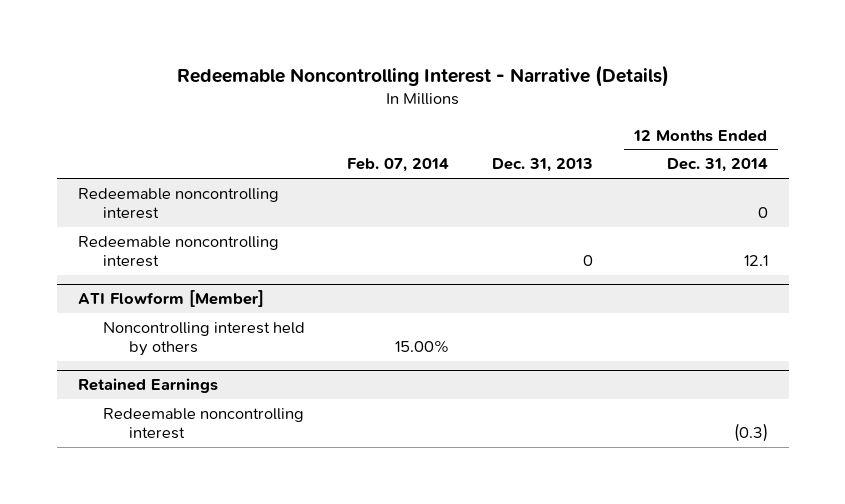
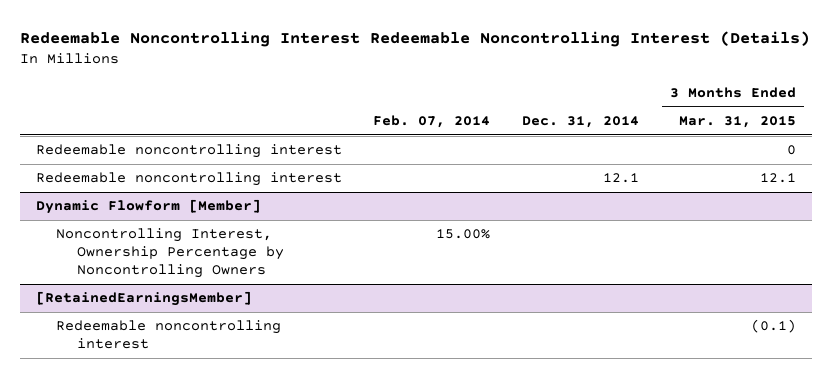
- Redeemable Noncontrolling Interest - Narrative (Details)
+ Redeemable Noncontrolling Interest Redeemable Noncontrolling Interest (Details)
- | Feb. 07, 2014 | Dec. 31, 2013 | 12 Months Ended Dec. 31, 2014
+ | Feb. 07, 2014 | Dec. 31, 2014 | 3 Months Ended Mar. 31, 2015
- ATI Flowform [Member]
- Noncontrolling interest held by others | 15.00% | |
- Retained Earnings
+ Dynamic Flowform [Member]
+ Noncontrolling Interest, Ownership Percentage by Noncontrolling Owners | 15.00% | |
+ [RetainedEarningsMember]

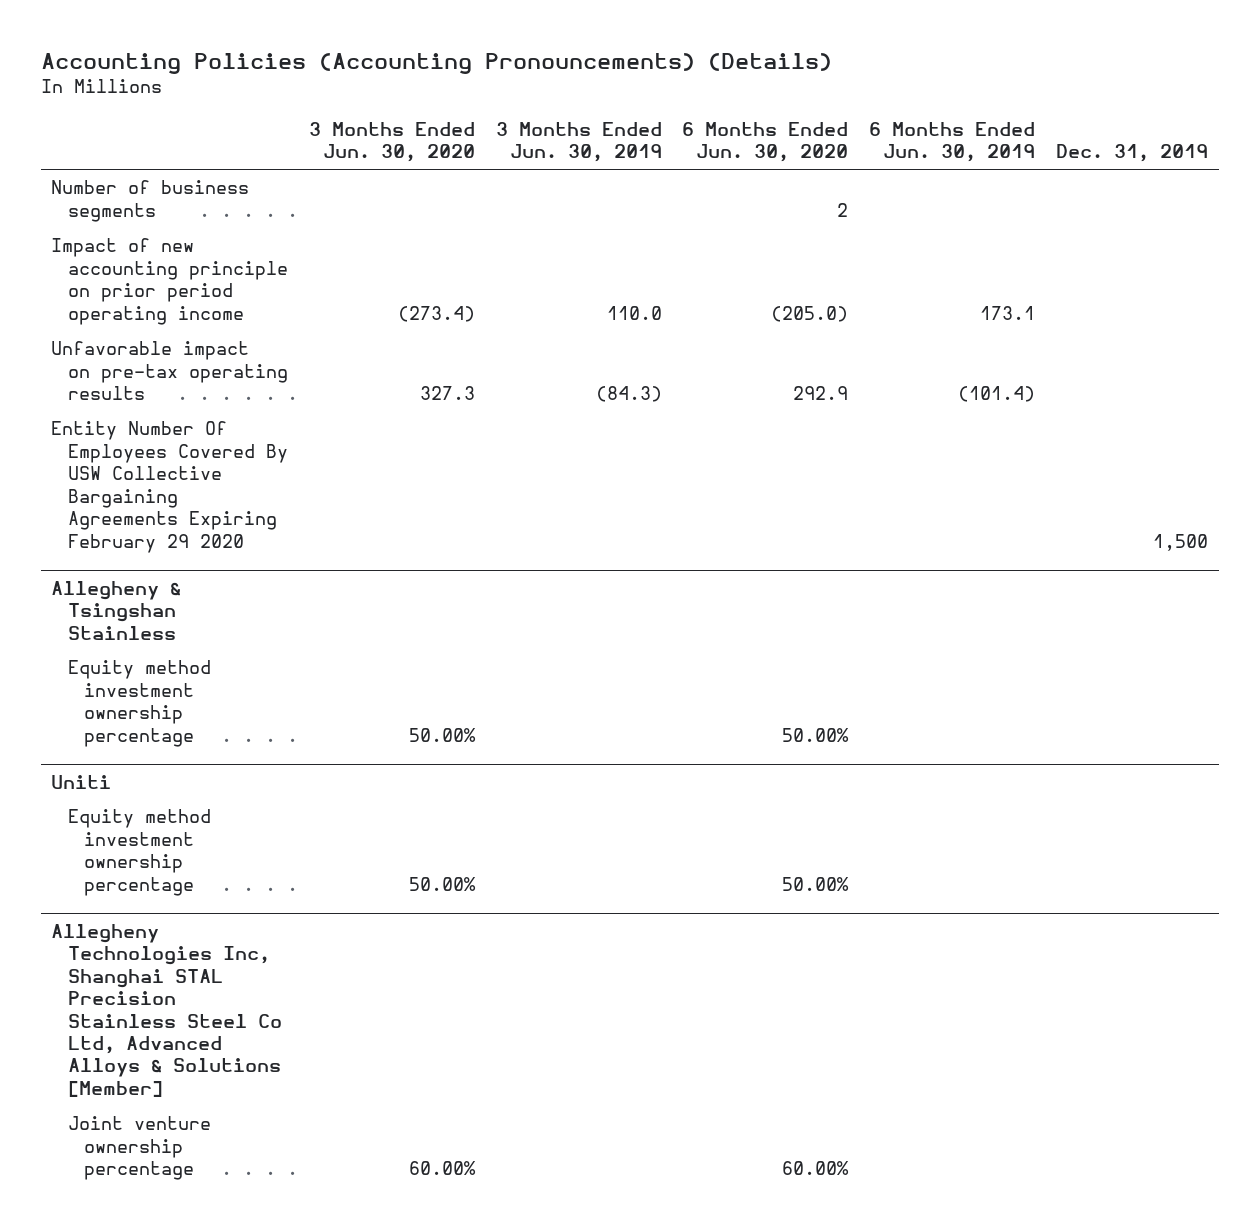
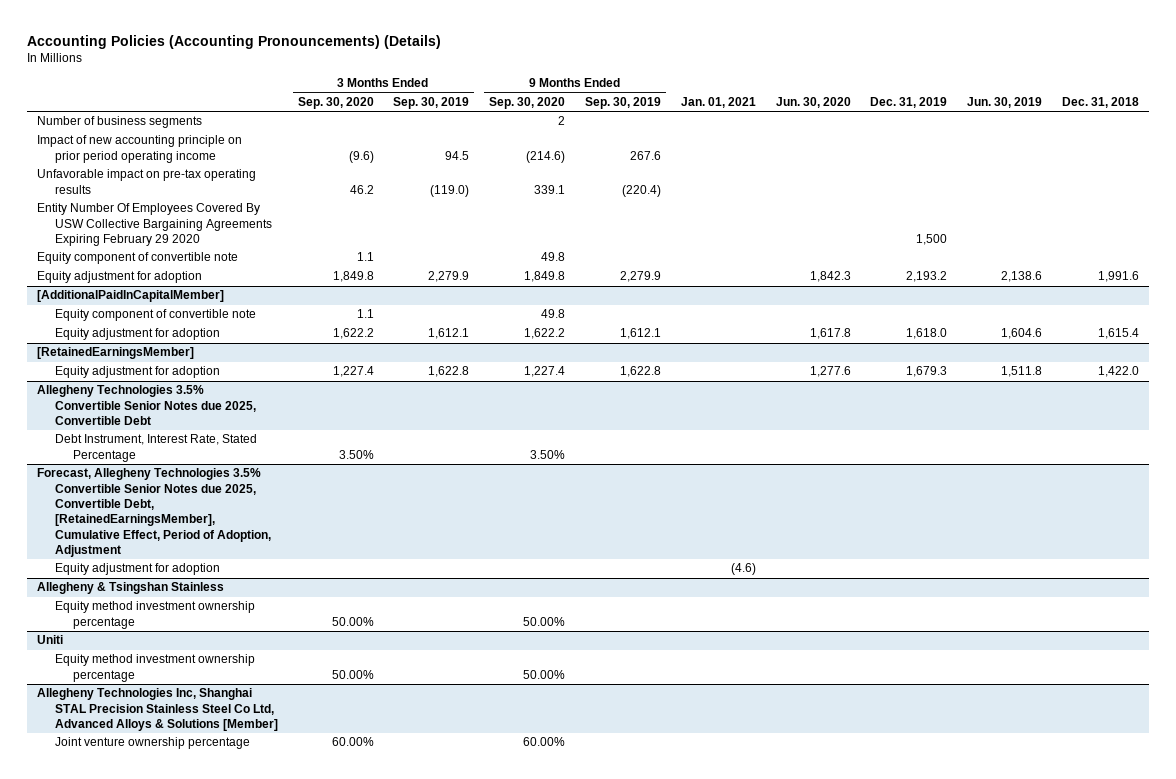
- | 3 Months Ended Jun. 30, 2020 | 3 Months Ended Jun. 30, 2019 | 6 Months Ended Jun. 30, 2020 | 6 Months Ended Jun. 30, 2019 | Dec. 31, 2019
+ | 3 Months Ended Sep. 30, 2020 | 3 Months Ended Sep. 30, 2019 | 9 Months Ended Sep. 30, 2020 | 9 Months Ended Sep. 30, 2019 | Jan. 01, 2021 | Jun. 30, 2020 | Dec. 31, 2019 | Jun. 30, 2019 | Dec. 31, 2018
+ Equity component of convertible note | 1.1 | | 49.8 | | | | | |
+ Equity adjustment for adoption | 1,849.8 | 2,279.9 | 1,849.8 | 2,279.9 | | 1,842.3 | 2,193.2 | 2,138.6 | 1,991.6
+ [AdditionalPaidInCapitalMember]
+ Equity component of convertible note | 1.1 | | 49.8 | | | | | |
+ Equity adjustment for adoption | 1,622.2 | 1,612.1 | 1,622.2 | 1,612.1 | | 1,617.8 | 1,618.0 | 1,604.6 | 1,615.4
+ [RetainedEarningsMember]
+ Equity adjustment for adoption | 1,227.4 | 1,622.8 | 1,227.4 | 1,622.8 | | 1,277.6 | 1,679.3 | 1,511.8 | 1,422.0
+ Allegheny Technologies 3.5% Convertible Senior Notes due 2025, Convertible Debt
+ Debt Instrument, Interest Rate, Stated Percentage | 3.50% | | 3.50% | | | | | |
+ Forecast, Allegheny Technologies 3.5% Convertible Senior Notes due 2025, Convertible Debt, [RetainedEarningsMember], Cumulative Effect, Period of Adoption, Adjustment
+ Equity adjustment for adoption | | | | | (4.6) | | | |

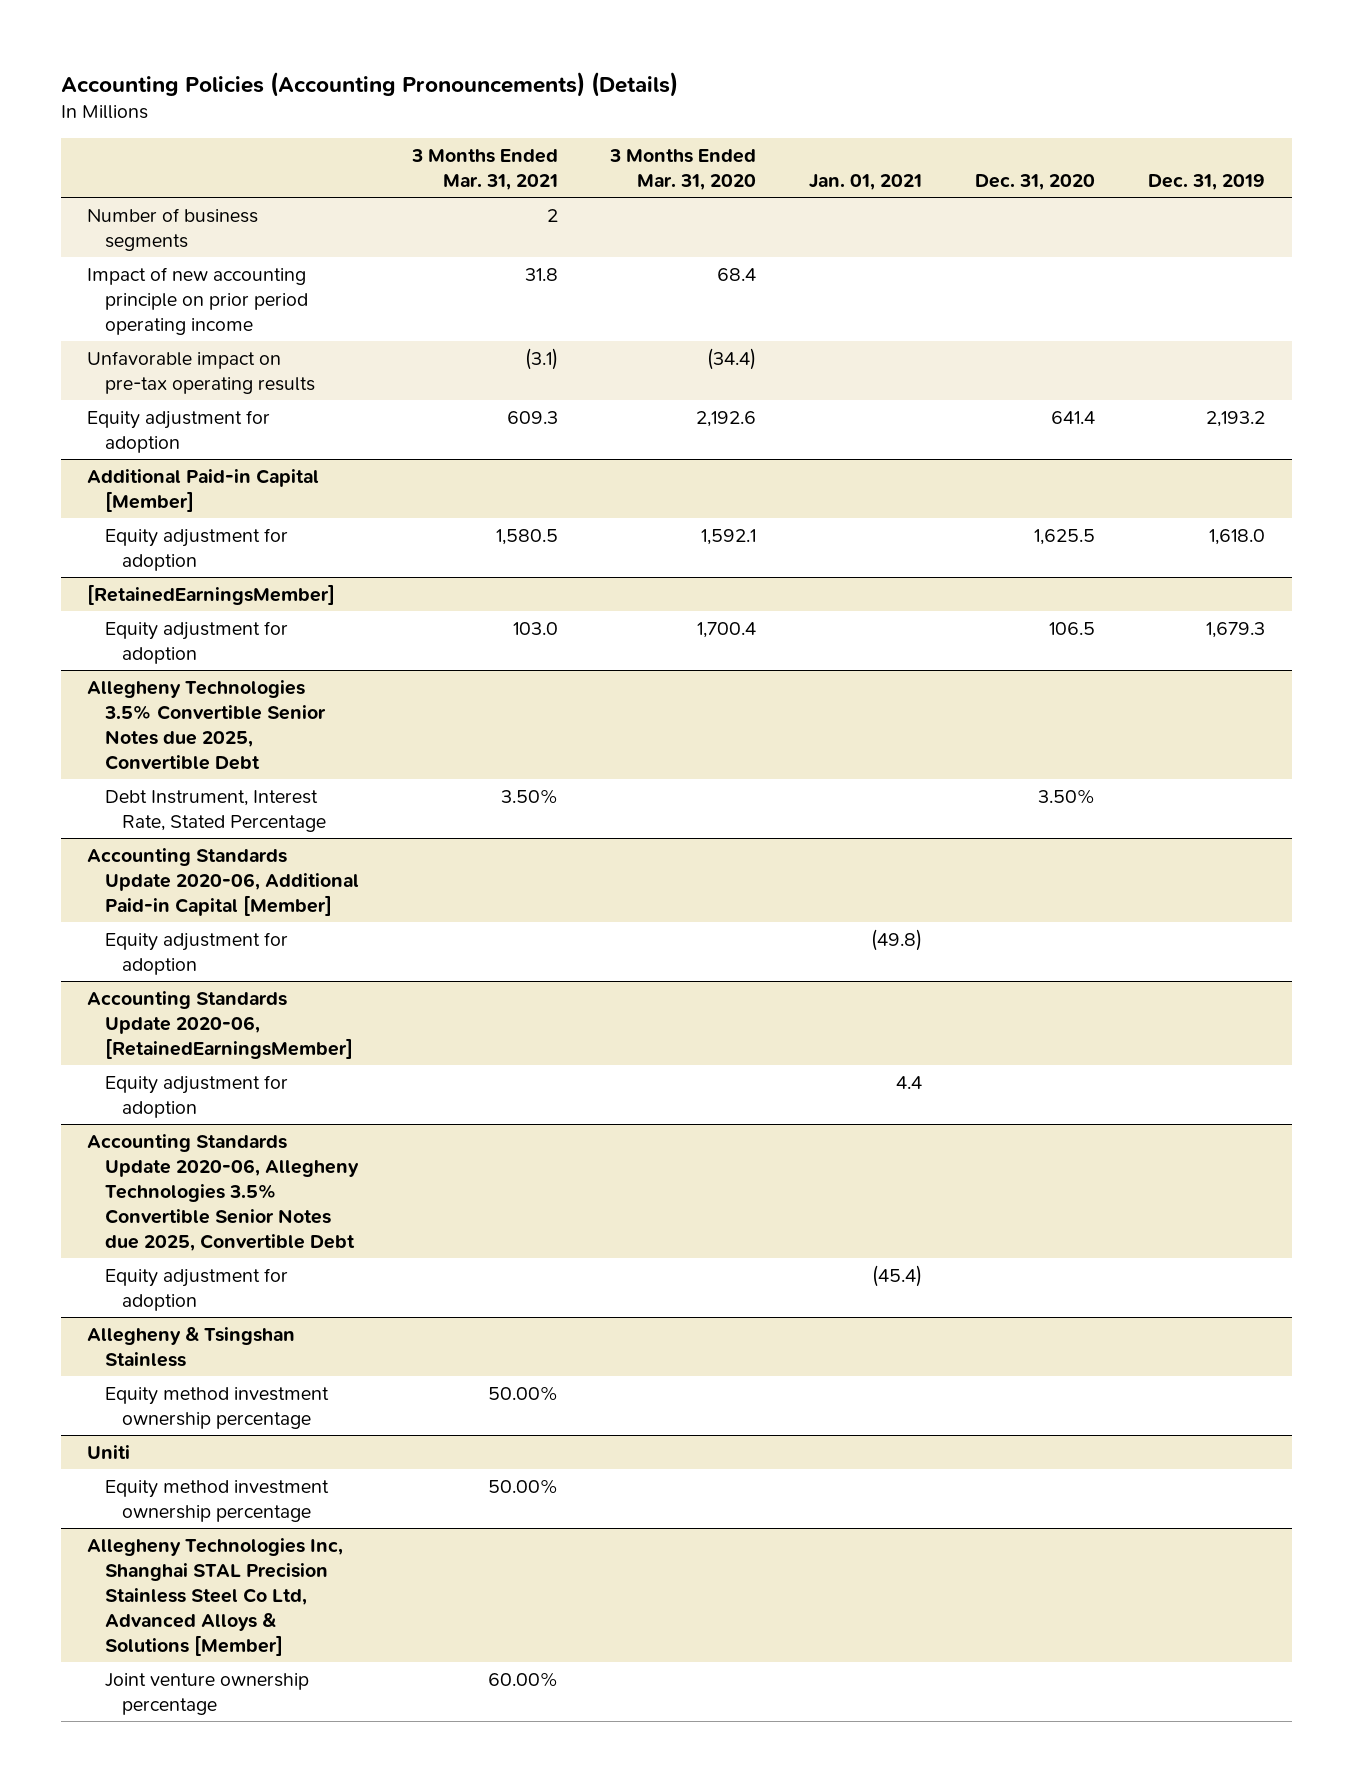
- | 3 Months Ended Sep. 30, 2020 | 3 Months Ended Sep. 30, 2019 | 9 Months Ended Sep. 30, 2020 | 9 Months Ended Sep. 30, 2019 | Jan. 01, 2021 | Jun. 30, 2020 | Dec. 31, 2019 | Jun. 30, 2019 | Dec. 31, 2018
+ | 3 Months Ended Mar. 31, 2021 | 3 Months Ended Mar. 31, 2020 | Jan. 01, 2021 | Dec. 31, 2020 | Dec. 31, 2019
- Entity Number Of Employees Covered By USW Collective Bargaining Agreements Expiring February 29 2020 | | | | | | | 1,500 | |
- Equity component of convertible note | 1.1 | | 49.8 | | | | | |
- [AdditionalPaidInCapitalMember]
- Equity component of convertible note | 1.1 | | 49.8 | | | | | |
+ Additional Paid-in Capital [Member]
- Forecast, Allegheny Technologies 3.5% Convertible Senior Notes due 2025, Convertible Debt, [RetainedEarningsMember], Cumulative Effect, Period of Adoption, Adjustment
- Equity adjustment for adoption | | | | | (4.6) | | | |
+ Accounting Standards Update 2020-06, Additional Paid-in Capital [Member]
+ Equity adjustment for adoption | | | (49.8) | |
+ Accounting Standards Update 2020-06, [RetainedEarningsMember]
+ Equity adjustment for adoption | | | 4.4 | |
+ Accounting Standards Update 2020-06, Allegheny Technologies 3.5% Convertible Senior Notes due 2025, Convertible Debt
+ Equity adjustment for adoption | | | (45.4) | |

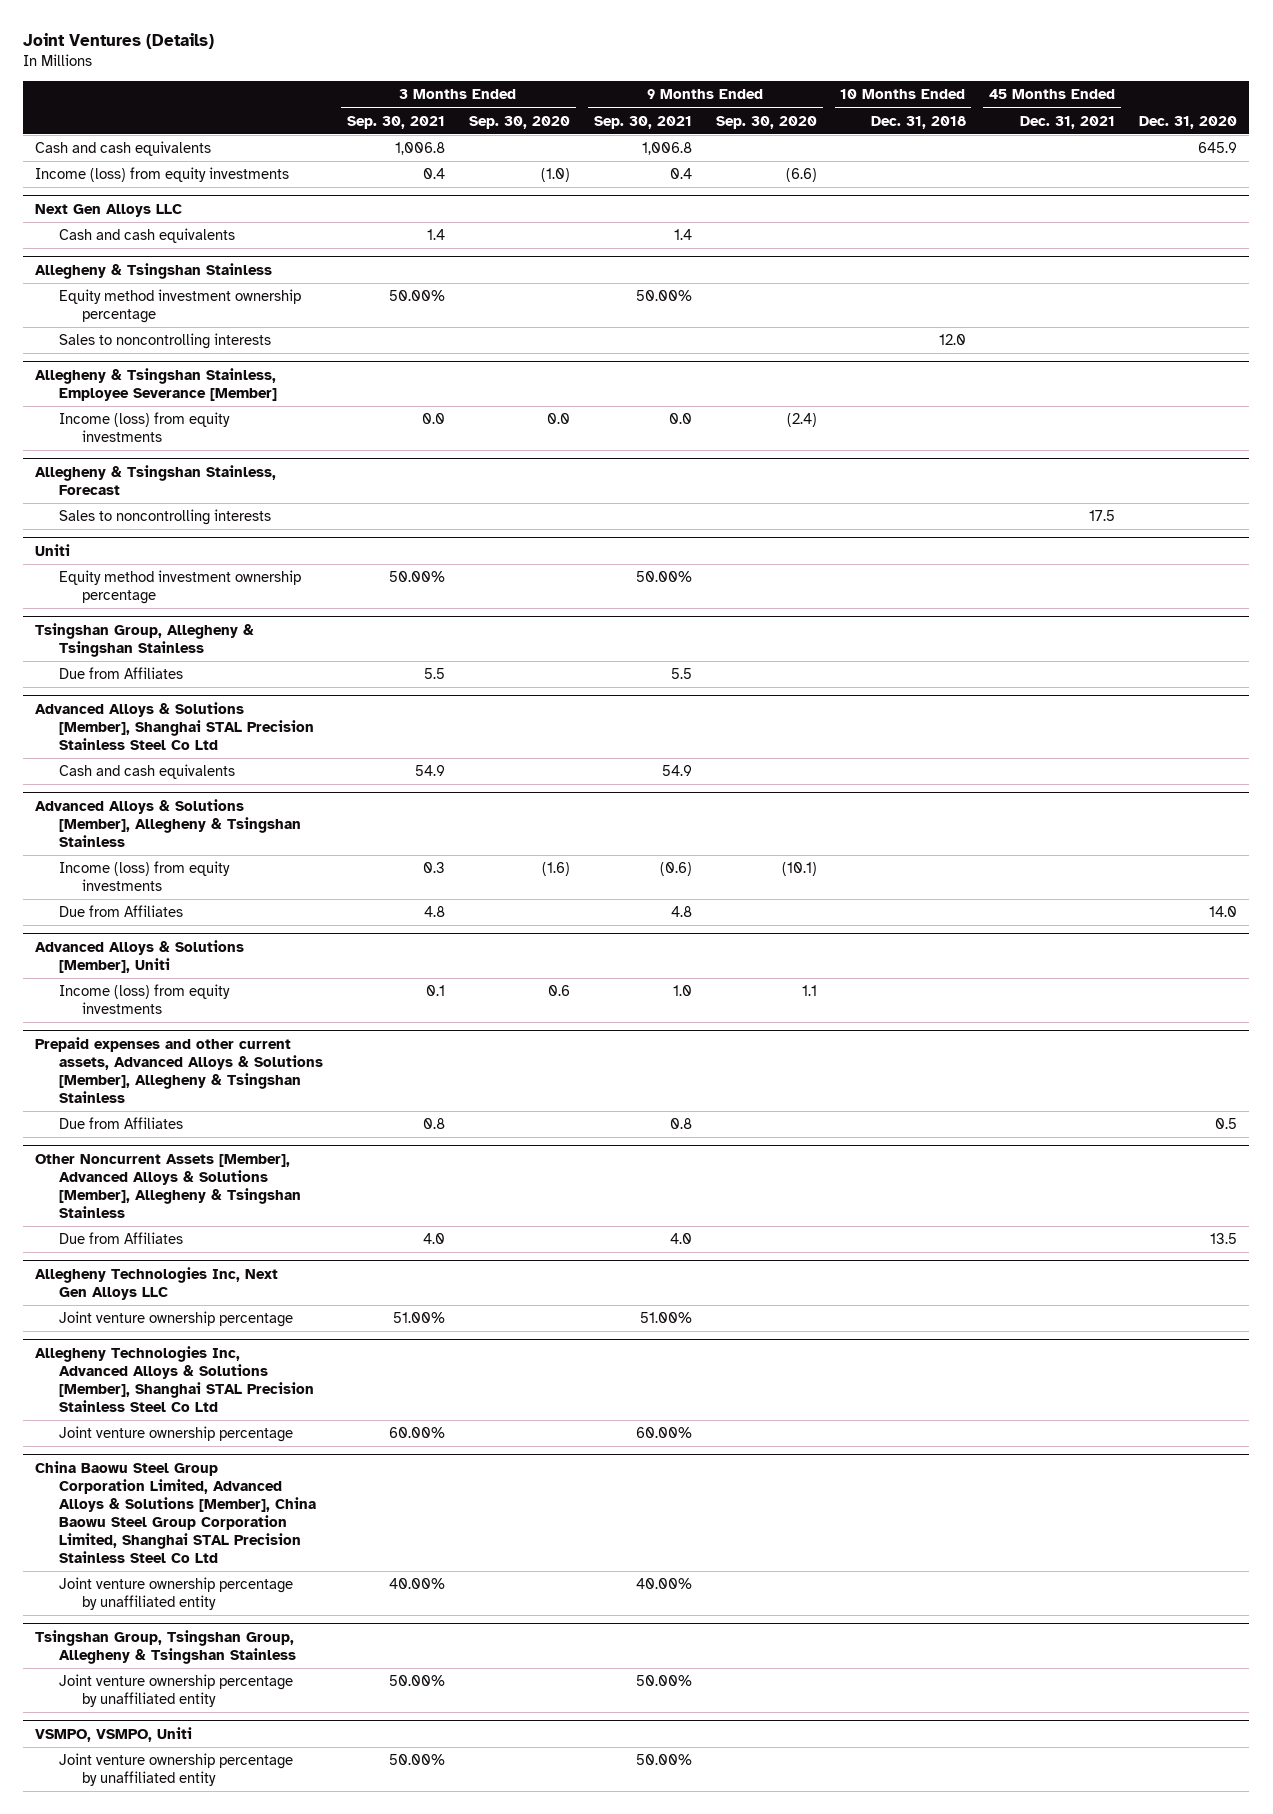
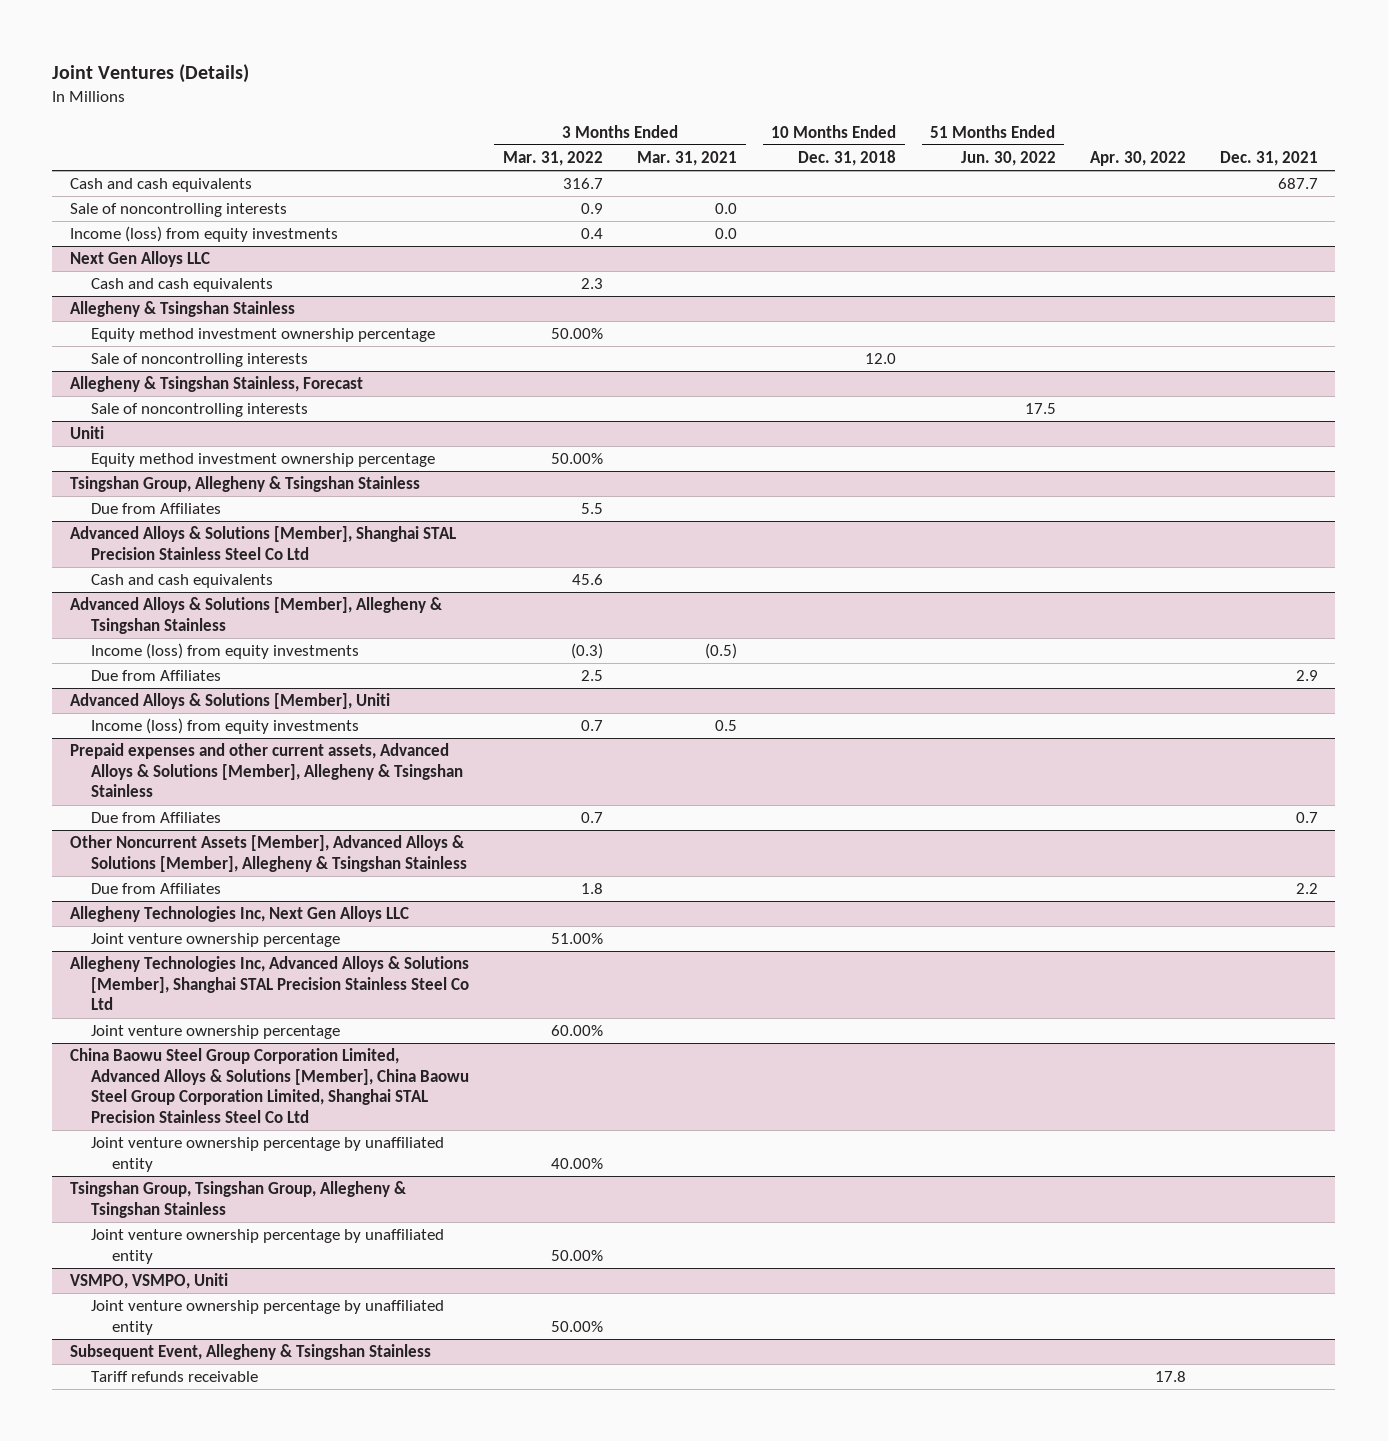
- | 3 Months Ended Sep. 30, 2021 | 3 Months Ended Sep. 30, 2020 | 9 Months Ended Sep. 30, 2021 | 9 Months Ended Sep. 30, 2020 | 10 Months Ended Dec. 31, 2018 | 45 Months Ended Dec. 31, 2021 | Dec. 31, 2020
+ | 3 Months Ended Mar. 31, 2022 | 3 Months Ended Mar. 31, 2021 | 10 Months Ended Dec. 31, 2018 | 51 Months Ended Jun. 30, 2022 | Apr. 30, 2022 | Dec. 31, 2021
+ Sale of noncontrolling interests | 0.9 | 0.0 | | | |
@ Allegheny & Tsingshan Stainless
- Sales to noncontrolling interests | | | | | 12.0 | |
- Allegheny & Tsingshan Stainless, Employee Severance [Member]
- Income (loss) from equity investments | 0.0 | 0.0 | 0.0 | (2.4) | | |
@ Allegheny & Tsingshan Stainless
+ Sale of noncontrolling interests | | | 12.0 | | |
@ Allegheny & Tsingshan Stainless, Forecast
- Sales to noncontrolling interests | | | | | | 17.5 |
+ Sale of noncontrolling interests | | | | 17.5 | |
+ Subsequent Event, Allegheny & Tsingshan Stainless
+ Tariff refunds receivable | | | | | 17.8 |

